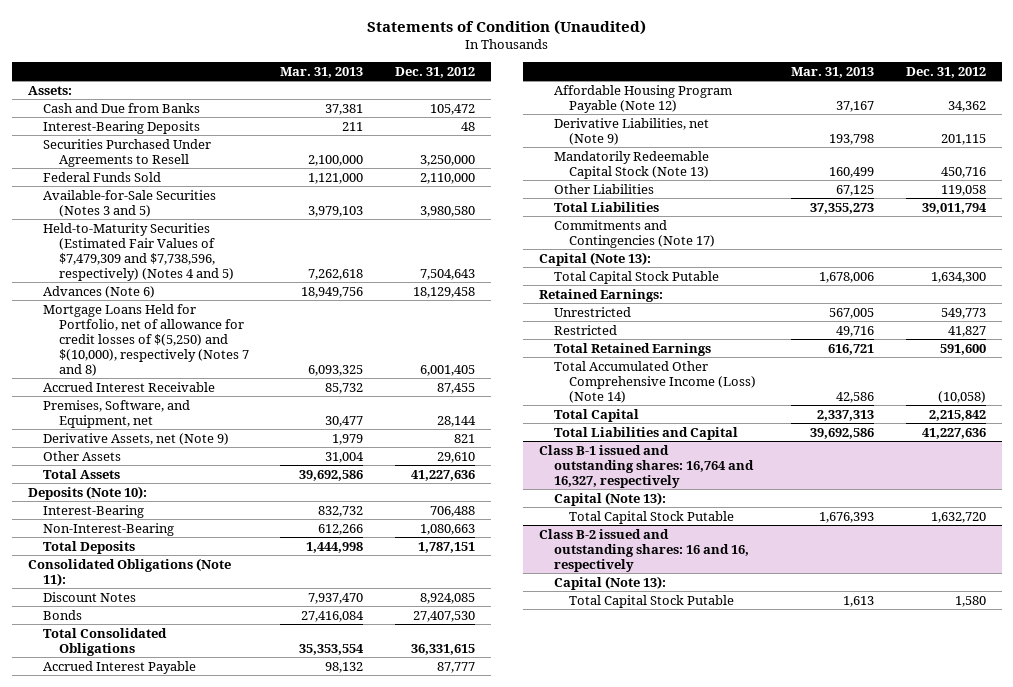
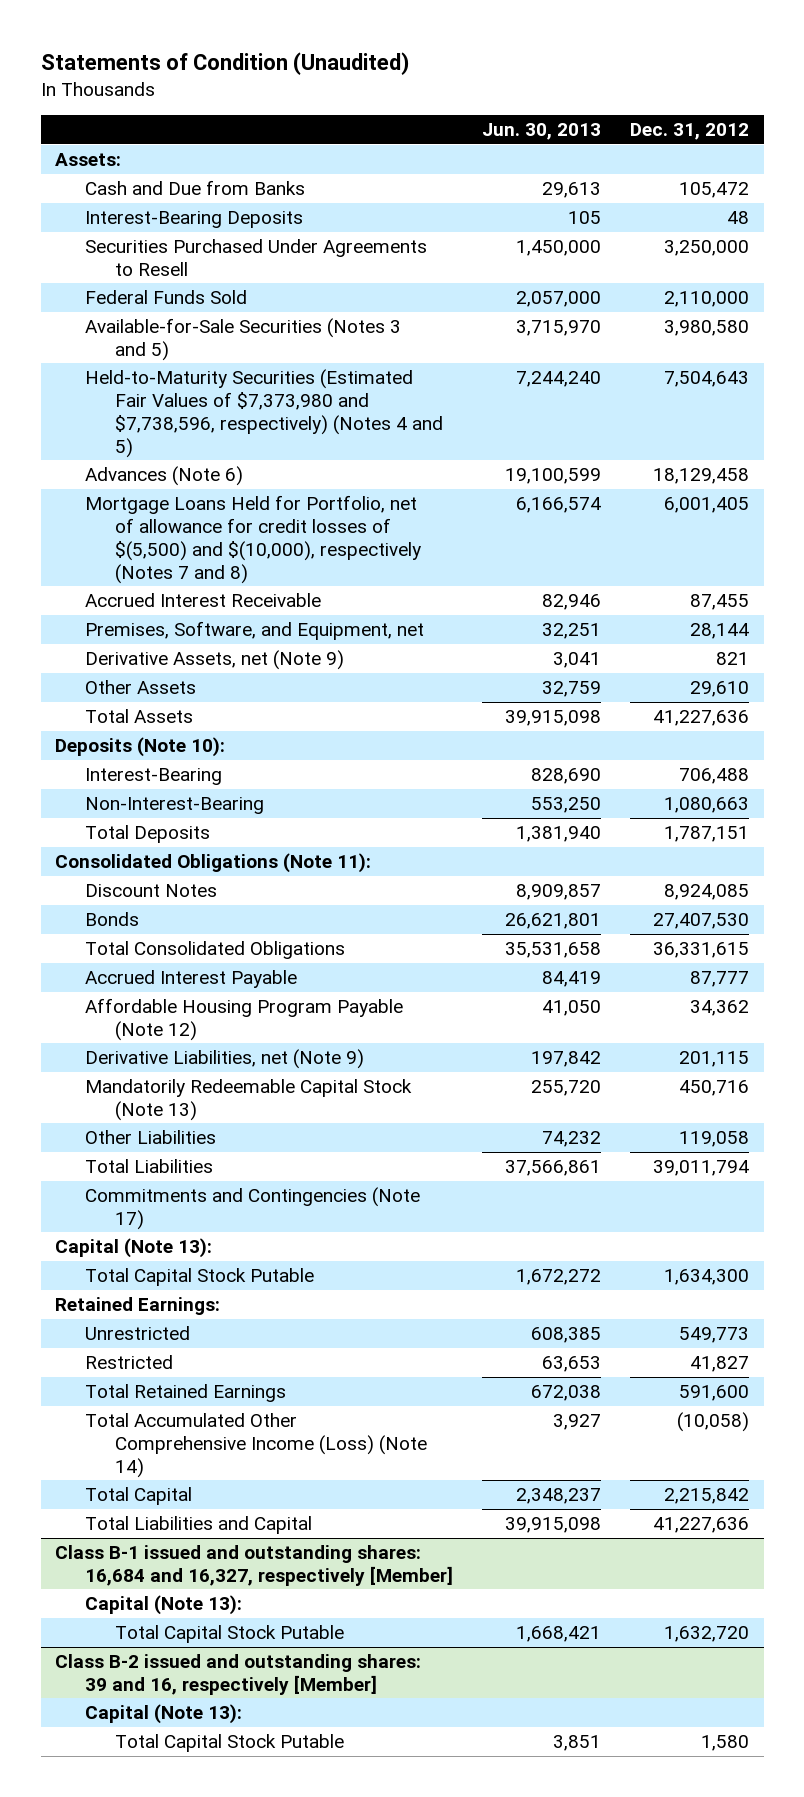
- | Mar. 31, 2013 | Dec. 31, 2012
+ | Jun. 30, 2013 | Dec. 31, 2012
- Held-to-Maturity Securities (Estimated Fair Values of $7,479,309 and $7,738,596, respectively) (Notes 4 and 5) | 7,262,618 | 7,504,643
+ Held-to-Maturity Securities (Estimated Fair Values of $7,373,980 and $7,738,596, respectively) (Notes 4 and 5) | 7,244,240 | 7,504,643
- Mortgage Loans Held for Portfolio, net of allowance for credit losses of $(5,250) and $(10,000), respectively (Notes 7 and 8) | 6,093,325 | 6,001,405
+ Mortgage Loans Held for Portfolio, net of allowance for credit losses of $(5,500) and $(10,000), respectively (Notes 7 and 8) | 6,166,574 | 6,001,405
- Class B-1 issued and outstanding shares: 16,764 and 16,327, respectively
+ Class B-1 issued and outstanding shares: 16,684 and 16,327, respectively [Member]
- Class B-2 issued and outstanding shares: 16 and 16, respectively
+ Class B-2 issued and outstanding shares: 39 and 16, respectively [Member]

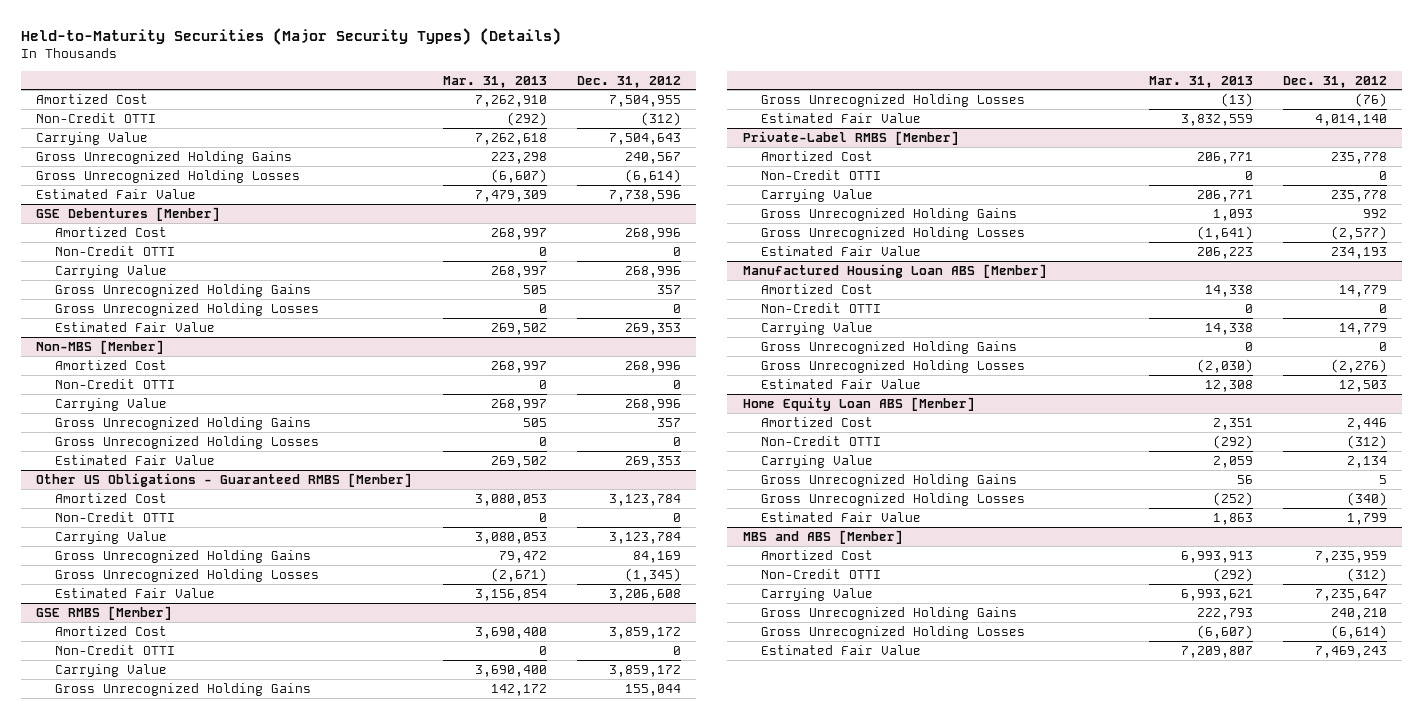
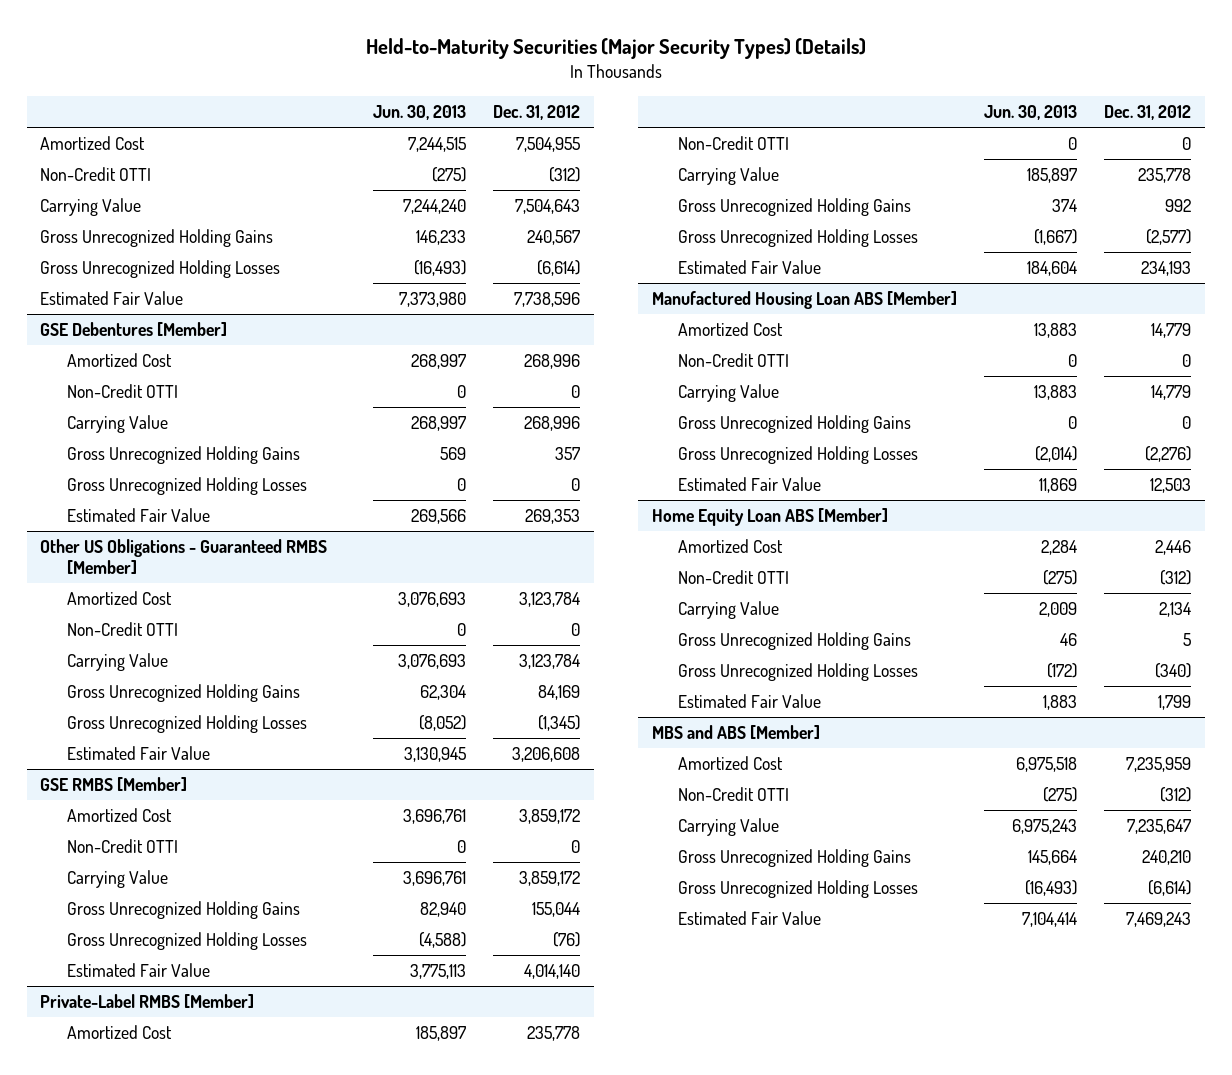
- | Mar. 31, 2013 | Dec. 31, 2012
+ | Jun. 30, 2013 | Dec. 31, 2012
- Non-MBS [Member]
- Amortized Cost | 268,997 | 268,996
- Non-Credit OTTI | 0 | 0
- Carrying Value | 268,997 | 268,996
- Gross Unrecognized Holding Gains | 505 | 357
- Gross Unrecognized Holding Losses | 0 | 0
- Estimated Fair Value | 269,502 | 269,353

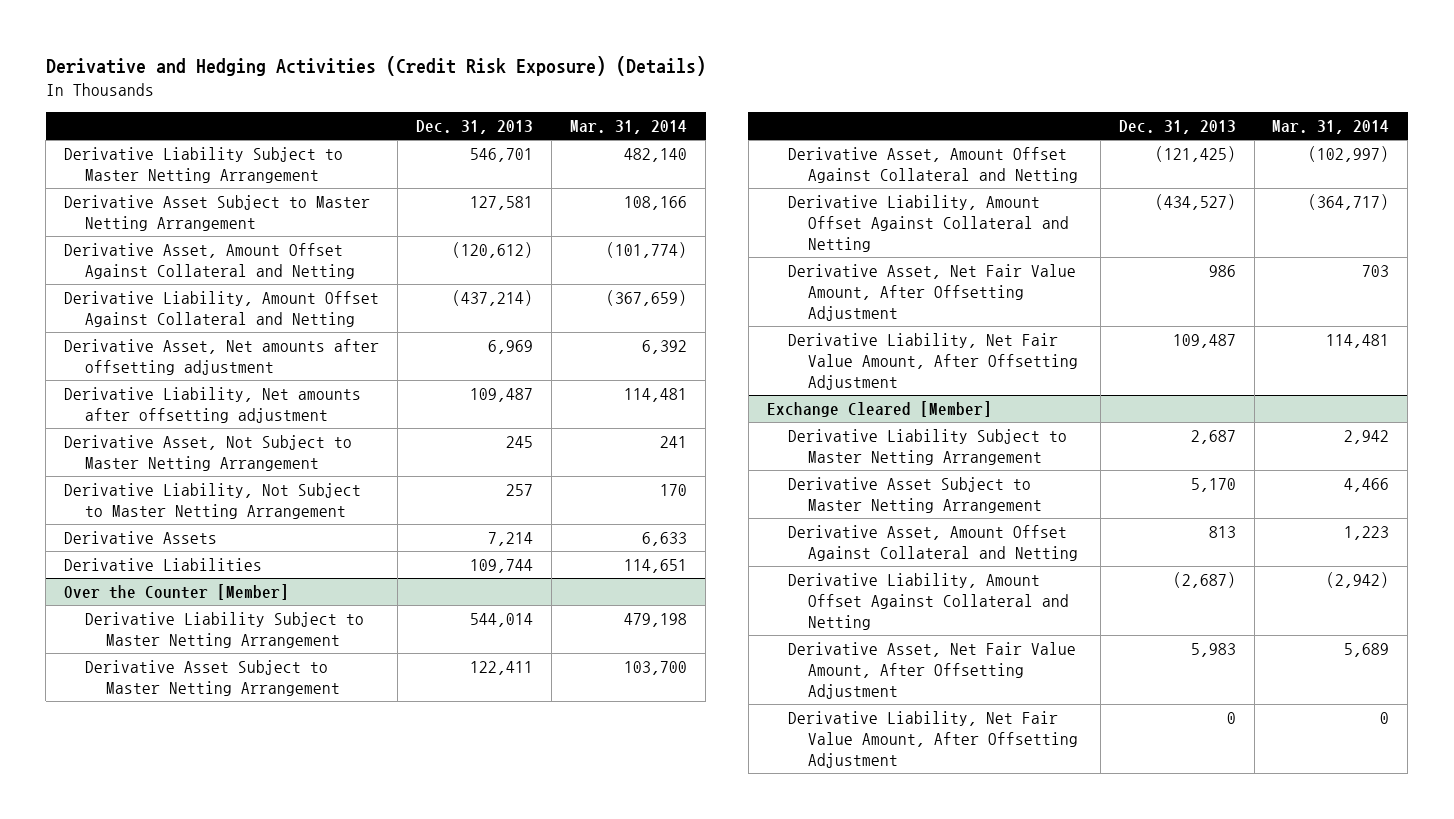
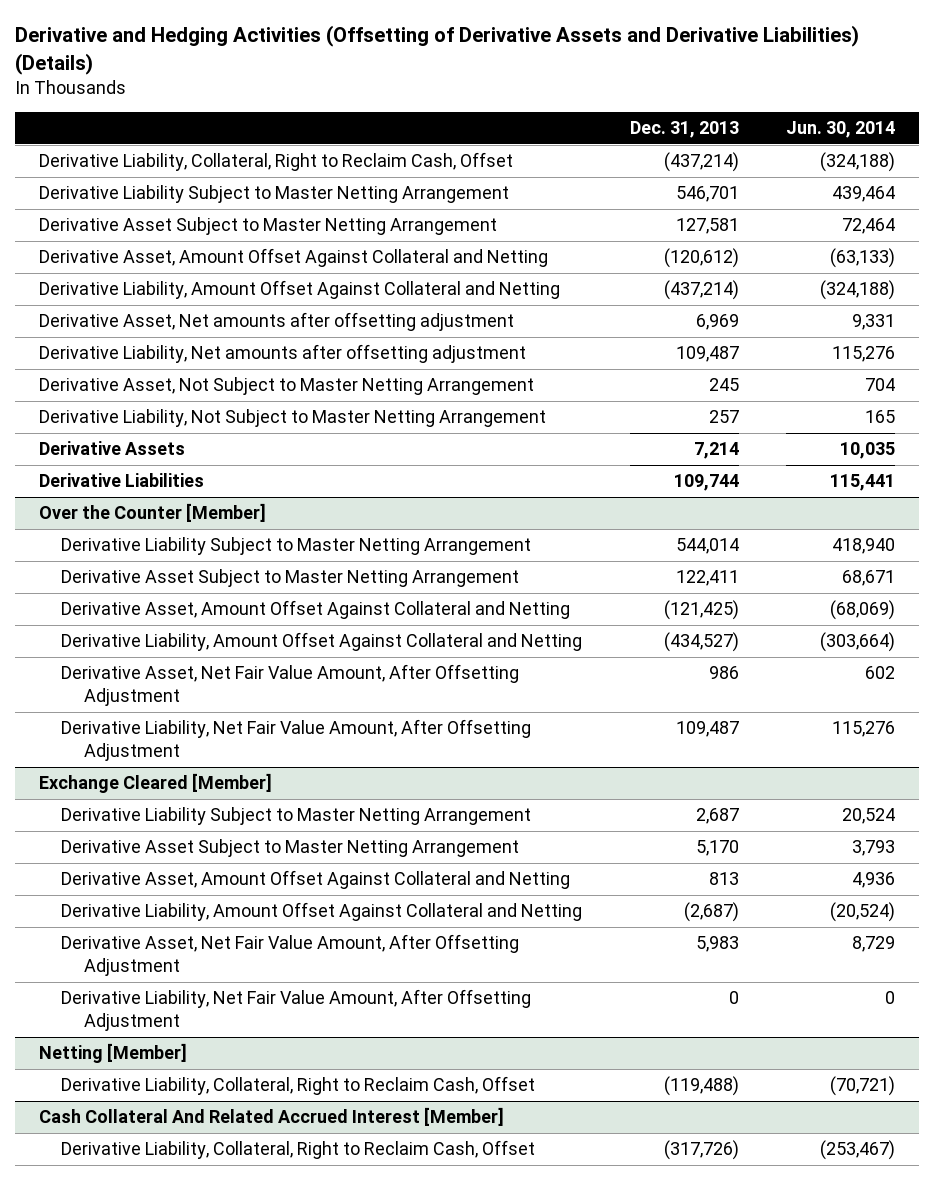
- Derivative and Hedging Activities (Credit Risk Exposure) (Details)
+ Derivative and Hedging Activities (Offsetting of Derivative Assets and Derivative Liabilities) (Details)
- | Dec. 31, 2013 | Mar. 31, 2014
+ | Dec. 31, 2013 | Jun. 30, 2014
+ Derivative Liability, Collateral, Right to Reclaim Cash, Offset | (437,214) | (324,188)
+ Netting [Member]
+ Derivative Liability, Collateral, Right to Reclaim Cash, Offset | (119,488) | (70,721)
+ Cash Collateral And Related Accrued Interest [Member]
+ Derivative Liability, Collateral, Right to Reclaim Cash, Offset | (317,726) | (253,467)

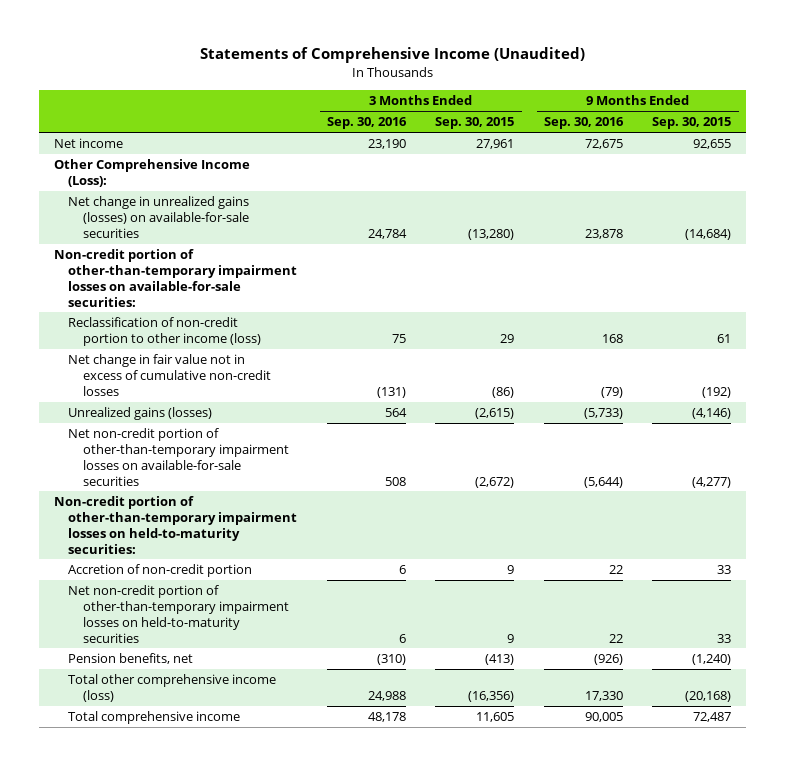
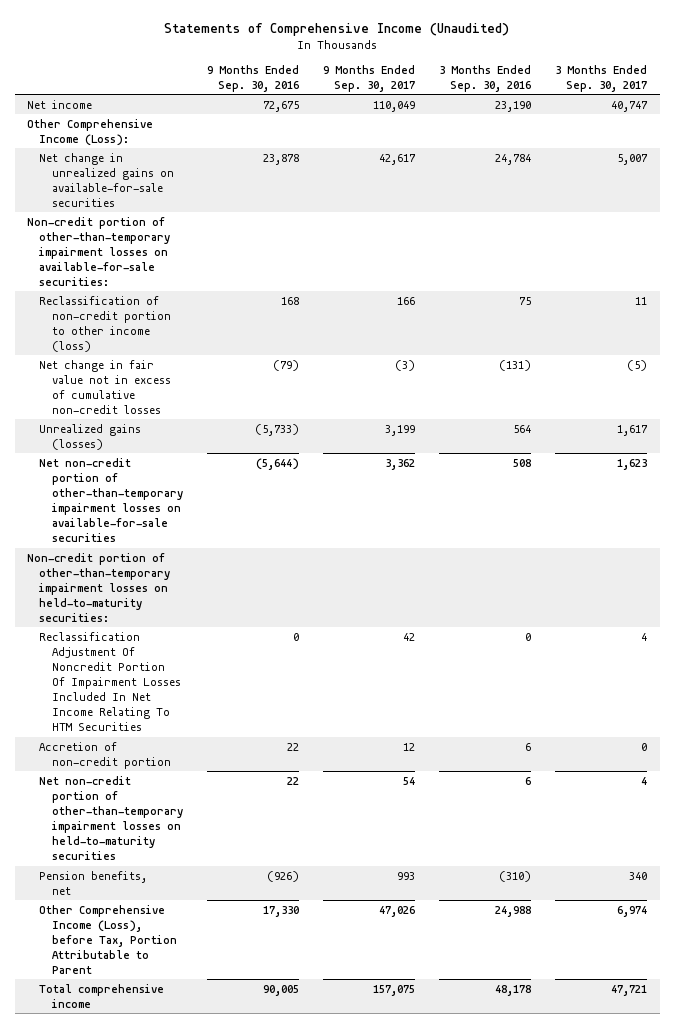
- | 3 Months Ended Sep. 30, 2016 | 3 Months Ended Sep. 30, 2015 | 9 Months Ended Sep. 30, 2016 | 9 Months Ended Sep. 30, 2015
+ | 9 Months Ended Sep. 30, 2016 | 9 Months Ended Sep. 30, 2017 | 3 Months Ended Sep. 30, 2016 | 3 Months Ended Sep. 30, 2017
- Net change in unrealized gains (losses) on available-for-sale securities | 24,784 | (13,280) | 23,878 | (14,684)
+ Net change in unrealized gains on available-for-sale securities | 23,878 | 42,617 | 24,784 | 5,007
+ Reclassification Adjustment Of Noncredit Portion Of Impairment Losses Included In Net Income Relating To HTM Securities | 0 | 42 | 0 | 4
- Total other comprehensive income (loss) | 24,988 | (16,356) | 17,330 | (20,168)
+ Other Comprehensive Income (Loss), before Tax, Portion Attributable to Parent | 17,330 | 47,026 | 24,988 | 6,974

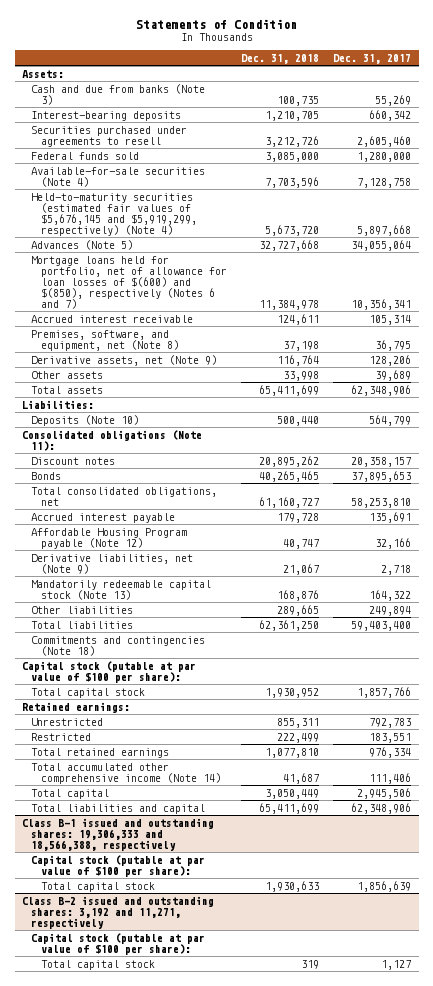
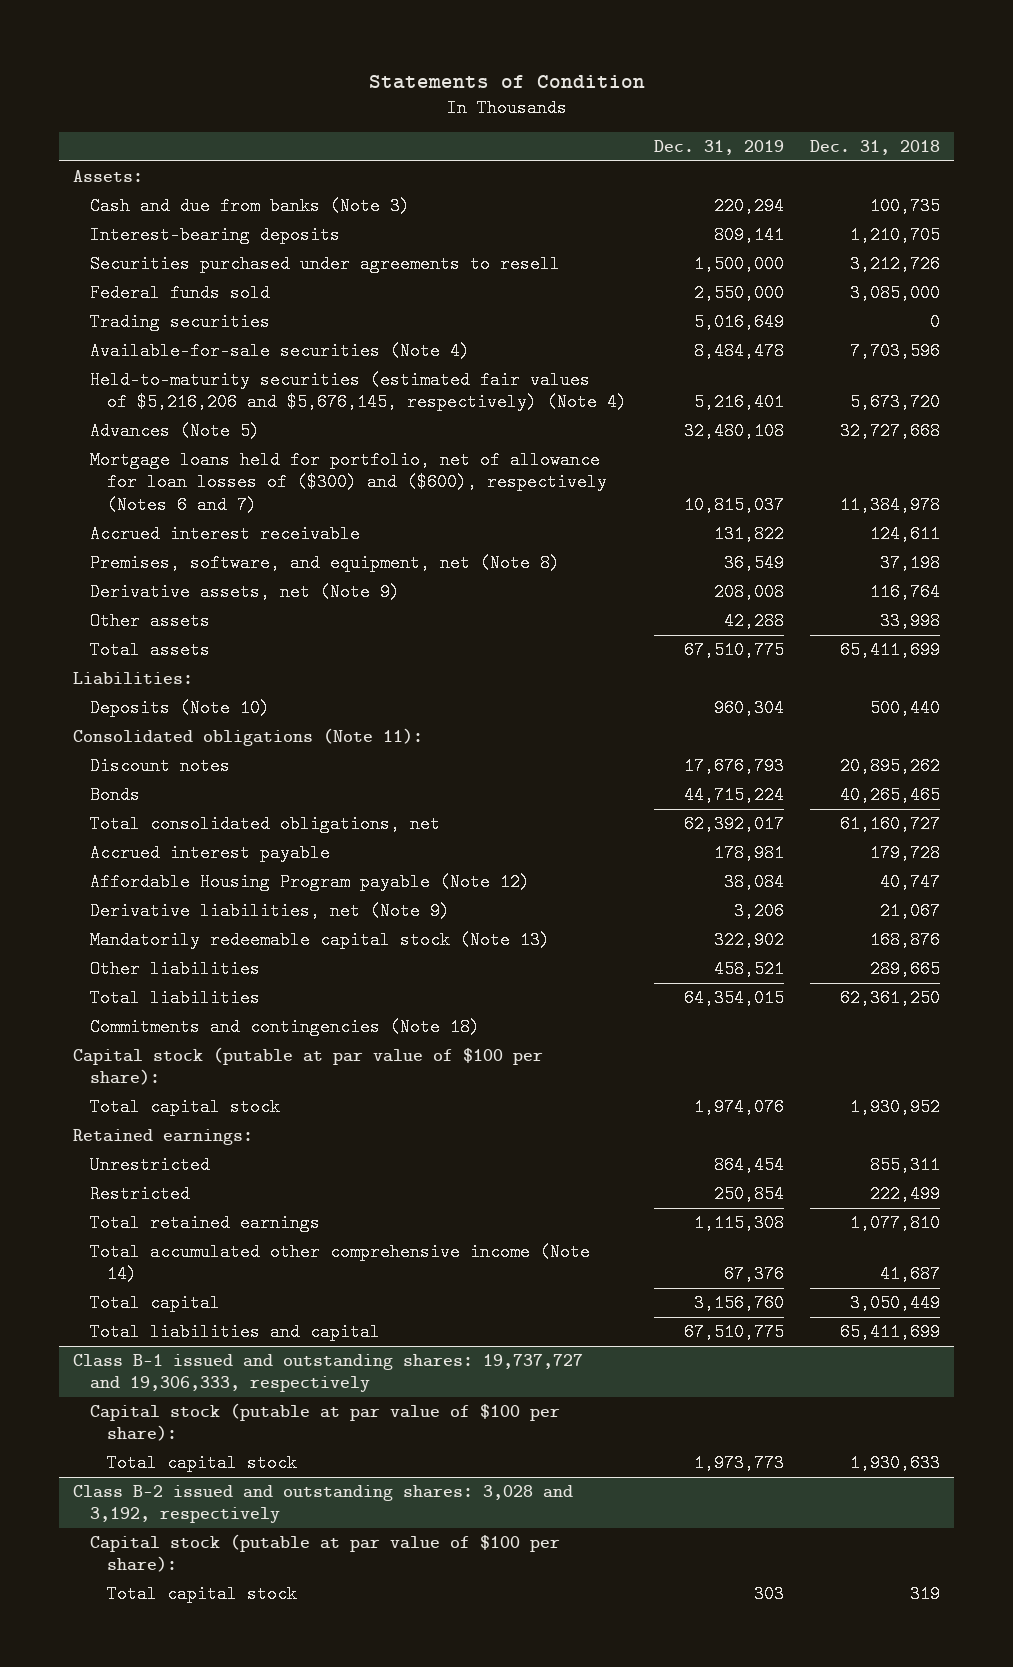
- | Dec. 31, 2018 | Dec. 31, 2017
+ | Dec. 31, 2019 | Dec. 31, 2018
+ Trading securities | 5,016,649 | 0
- Held-to-maturity securities (estimated fair values of $5,676,145 and $5,919,299, respectively) (Note 4) | 5,673,720 | 5,897,668
+ Held-to-maturity securities (estimated fair values of $5,216,206 and $5,676,145, respectively) (Note 4) | 5,216,401 | 5,673,720
- Mortgage loans held for portfolio, net of allowance for loan losses of $(600) and $(850), respectively (Notes 6 and 7) | 11,384,978 | 10,356,341
+ Mortgage loans held for portfolio, net of allowance for loan losses of ($300) and ($600), respectively (Notes 6 and 7) | 10,815,037 | 11,384,978
- Class B-1 issued and outstanding shares: 19,306,333 and 18,566,388, respectively
+ Class B-1 issued and outstanding shares: 19,737,727 and 19,306,333, respectively
- Class B-2 issued and outstanding shares: 3,192 and 11,271, respectively
+ Class B-2 issued and outstanding shares: 3,028 and 3,192, respectively

